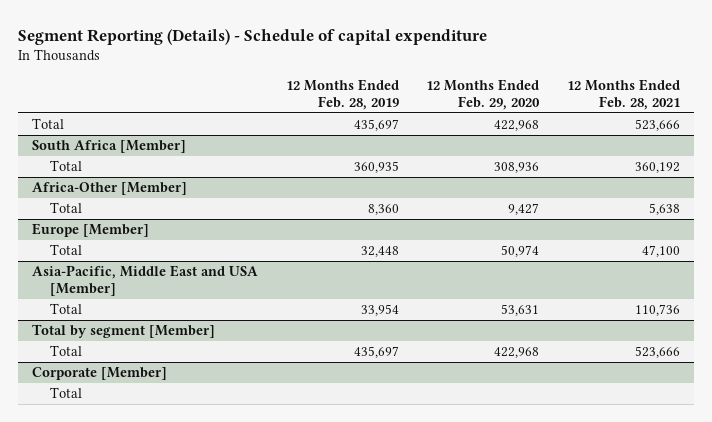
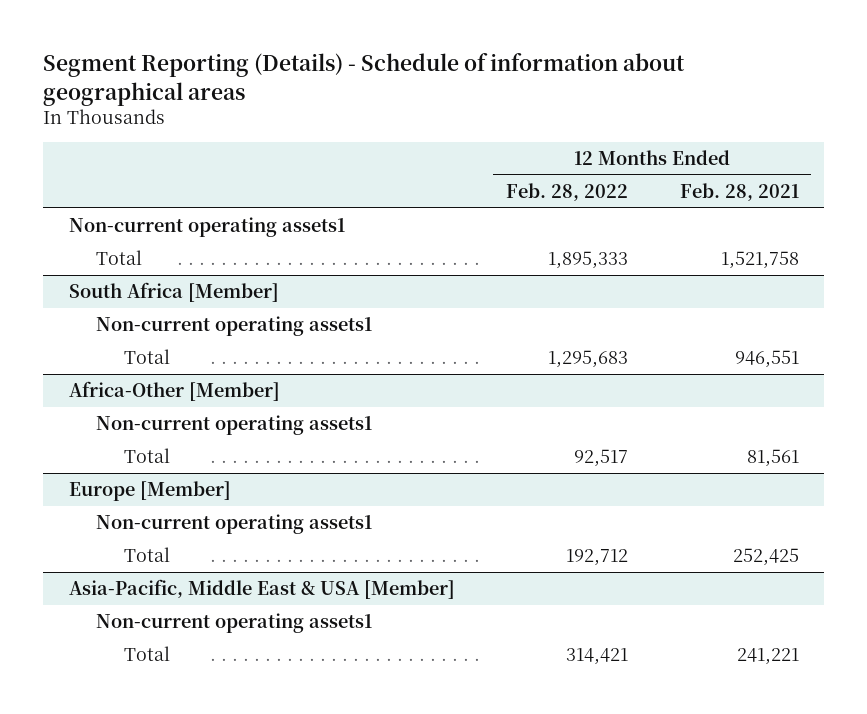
- Segment Reporting (Details) - Schedule of capital expenditure
+ Segment Reporting (Details) - Schedule of information about geographical areas
- | 12 Months Ended Feb. 28, 2019 | 12 Months Ended Feb. 29, 2020 | 12 Months Ended Feb. 28, 2021
+ | 12 Months Ended Feb. 28, 2022 | 12 Months Ended Feb. 28, 2021
- Total | 435,697 | 422,968 | 523,666
+ Non-current operating assets1
+ Total | 1,895,333 | 1,521,758
@ South Africa [Member]
- Total | 360,935 | 308,936 | 360,192
+ Non-current operating assets1
+ Total | 1,295,683 | 946,551
@ Africa-Other [Member]
- Total | 8,360 | 9,427 | 5,638
+ Non-current operating assets1
+ Total | 92,517 | 81,561
@ Europe [Member]
- Total | 32,448 | 50,974 | 47,100
- Asia-Pacific, Middle East and USA [Member]
- Total | 33,954 | 53,631 | 110,736
- Total by segment [Member]
- Total | 435,697 | 422,968 | 523,666
- Corporate [Member]
- Total
@ Europe [Member]
+ Non-current operating assets1
+ Total | 192,712 | 252,425
+ Asia-Pacific, Middle East & USA [Member]
+ Non-current operating assets1
+ Total | 314,421 | 241,221

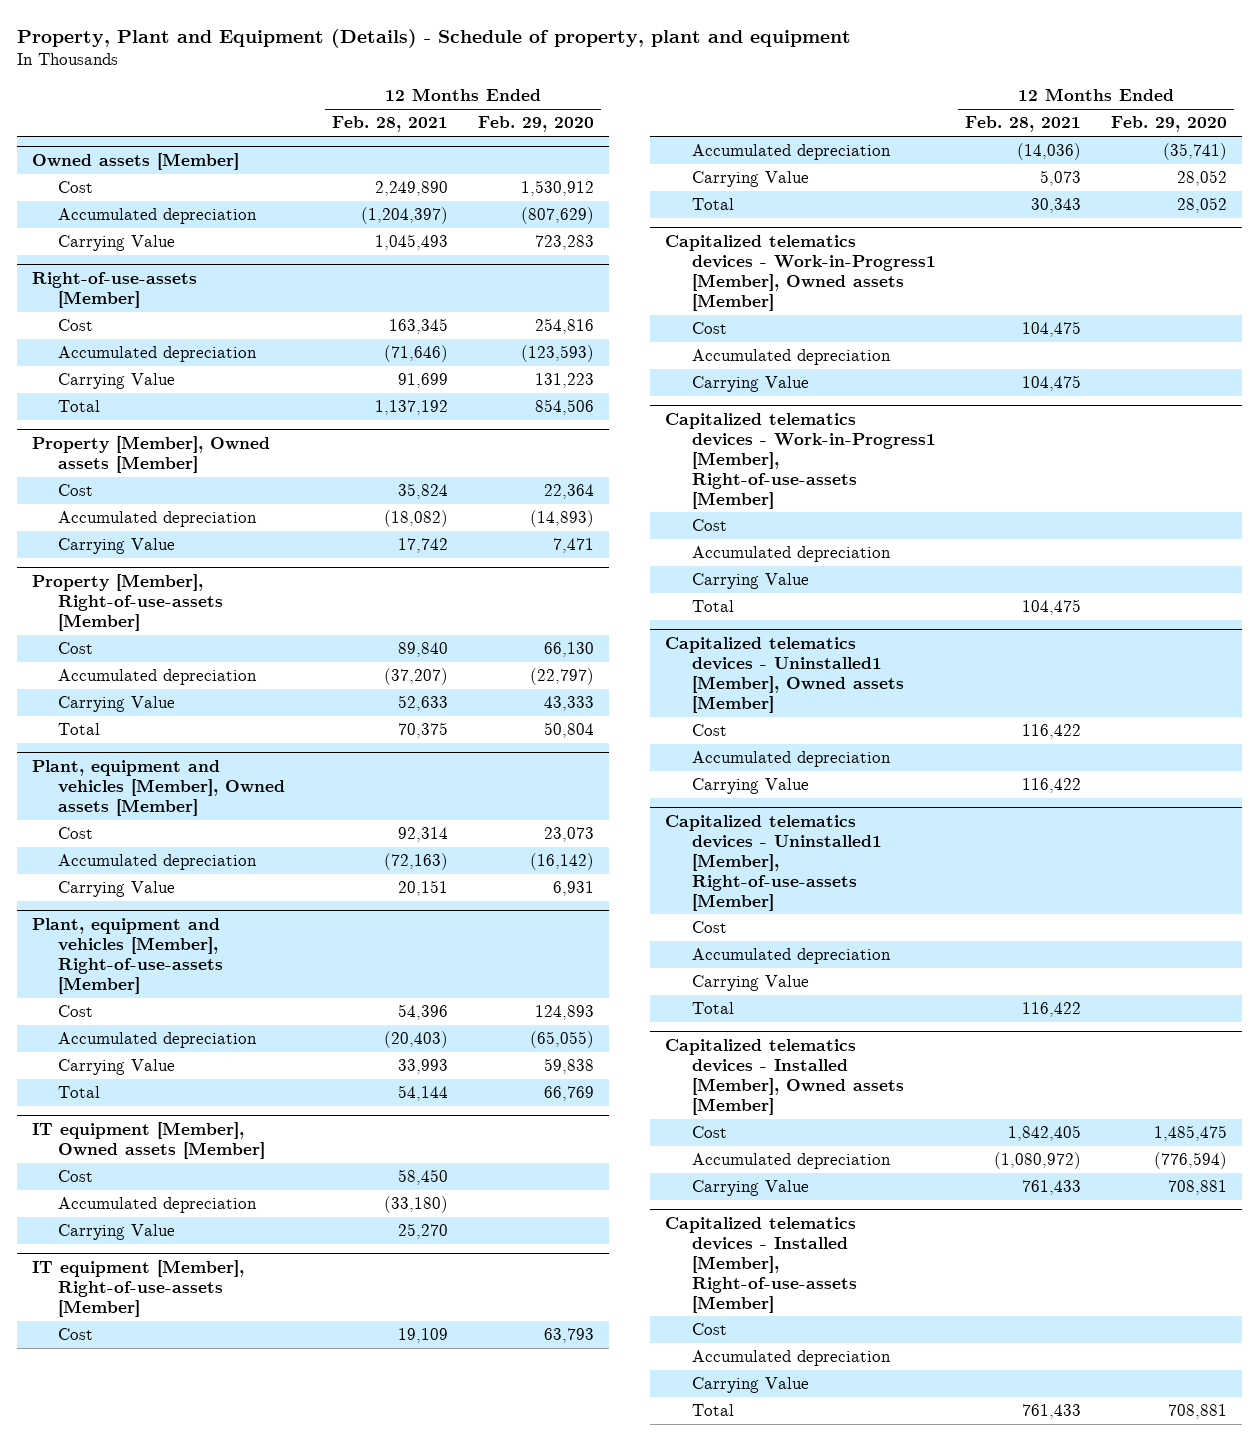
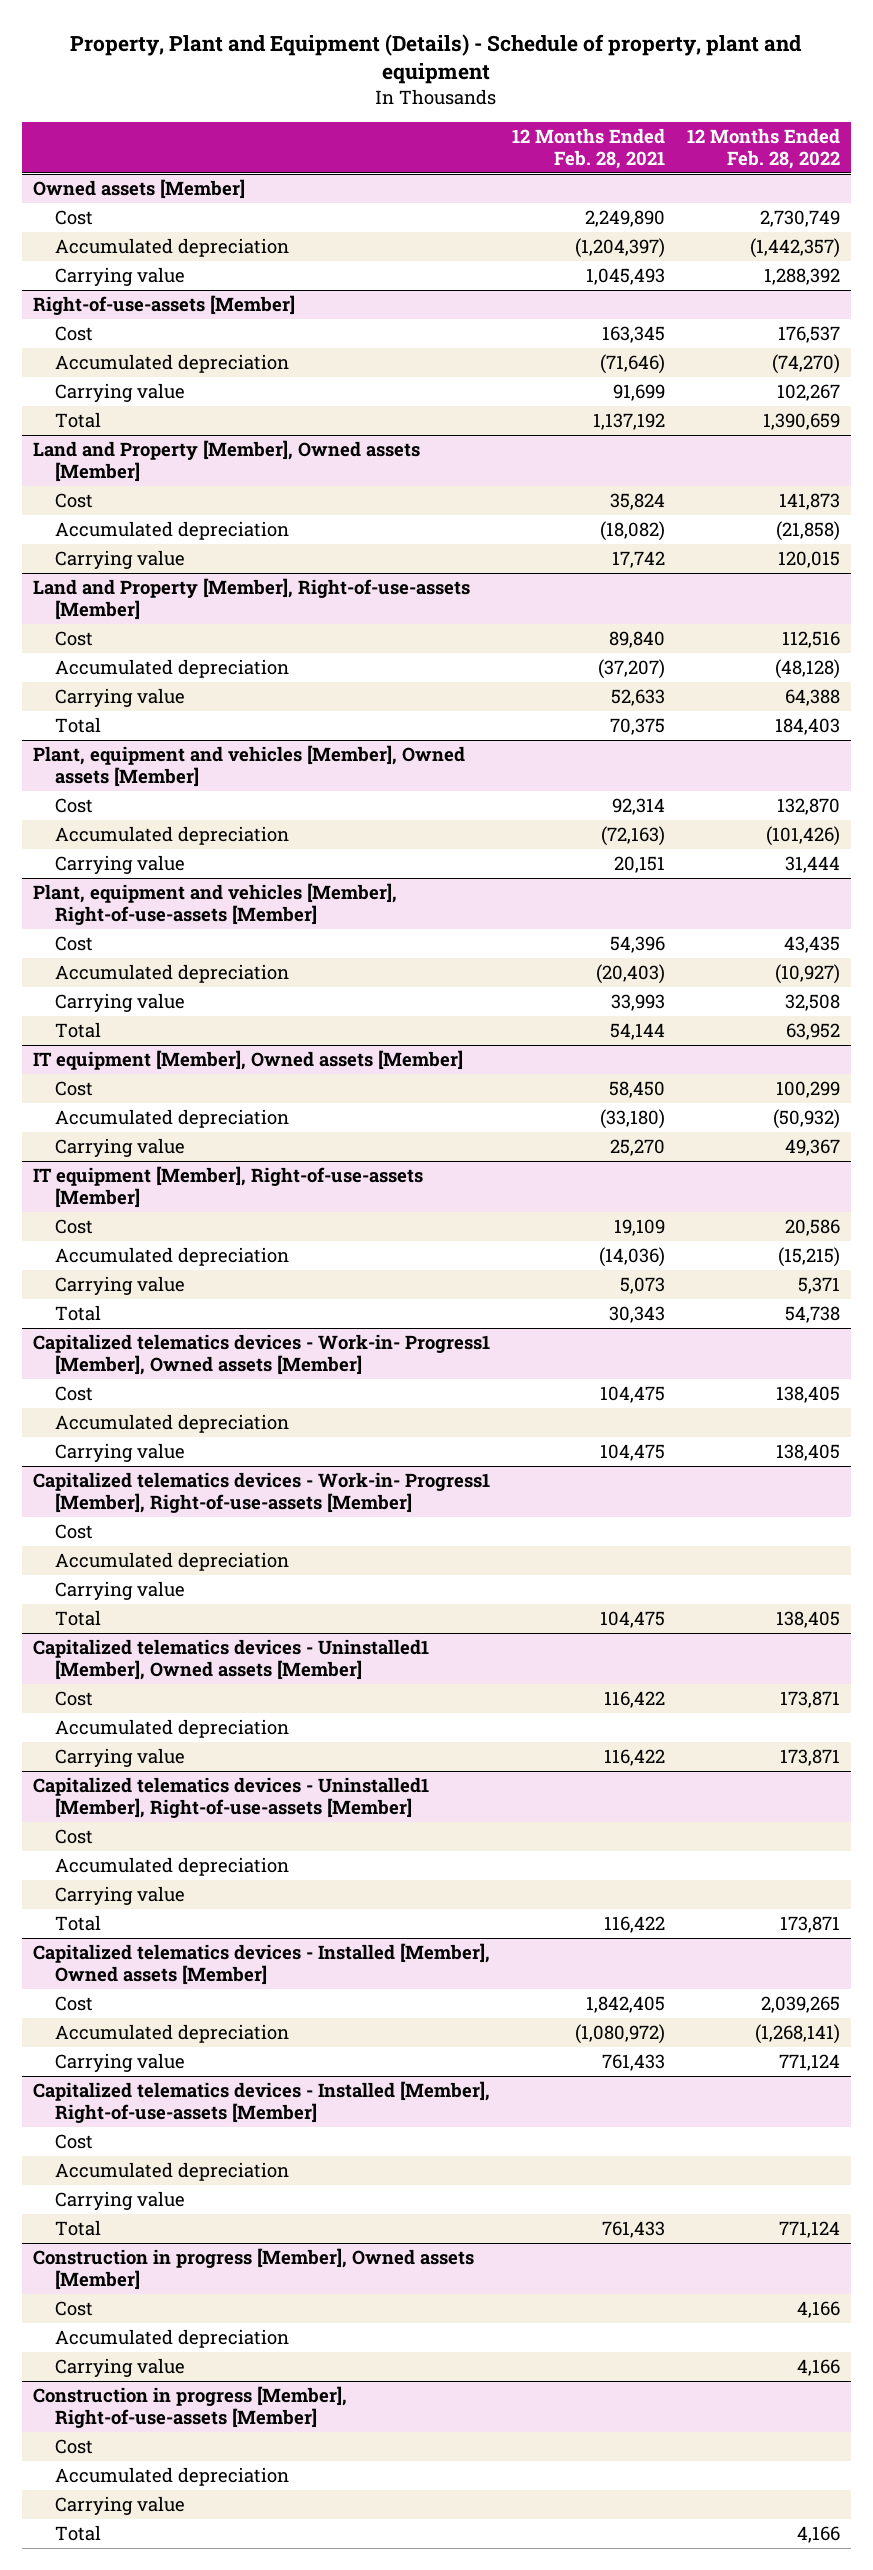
- | 12 Months Ended Feb. 28, 2021 | 12 Months Ended Feb. 29, 2020
+ | 12 Months Ended Feb. 28, 2021 | 12 Months Ended Feb. 28, 2022
@ Owned assets [Member]
- Carrying Value | 1,045,493 | 723,283
+ Carrying value | 1,045,493 | 1,288,392
@ Right-of-use-assets [Member]
- Carrying Value | 91,699 | 131,223
+ Carrying value | 91,699 | 102,267
- Property [Member], Owned assets [Member]
+ Land and Property [Member], Owned assets [Member]
- Carrying Value | 17,742 | 7,471
- Property [Member], Right-of-use-assets [Member]
+ Carrying value | 17,742 | 120,015
+ Land and Property [Member], Right-of-use-assets [Member]
- Carrying Value | 52,633 | 43,333
+ Carrying value | 52,633 | 64,388
@ Plant, equipment and vehicles [Member], Owned assets [Member]
- Carrying Value | 20,151 | 6,931
+ Carrying value | 20,151 | 31,444
@ Plant, equipment and vehicles [Member], Right-of-use-assets [Member]
- Carrying Value | 33,993 | 59,838
+ Carrying value | 33,993 | 32,508
@ IT equipment [Member], Owned assets [Member]
- Carrying Value | 25,270 |
+ Carrying value | 25,270 | 49,367
@ IT equipment [Member], Right-of-use-assets [Member]
- Carrying Value | 5,073 | 28,052
+ Carrying value | 5,073 | 5,371
- Capitalized telematics devices - Work-in-Progress1 [Member], Owned assets [Member]
+ Capitalized telematics devices - Work-in- Progress1 [Member], Owned assets [Member]
- Carrying Value | 104,475 |
- Capitalized telematics devices - Work-in-Progress1 [Member], Right-of-use-assets [Member]
+ Carrying value | 104,475 | 138,405
+ Capitalized telematics devices - Work-in- Progress1 [Member], Right-of-use-assets [Member]
- Carrying Value
+ Carrying value
@ Capitalized telematics devices - Uninstalled1 [Member], Owned assets [Member]
- Carrying Value | 116,422 |
+ Carrying value | 116,422 | 173,871
@ Capitalized telematics devices - Uninstalled1 [Member], Right-of-use-assets [Member]
- Carrying Value
+ Carrying value
@ Capitalized telematics devices - Installed [Member], Owned assets [Member]
- Carrying Value | 761,433 | 708,881
+ Carrying value | 761,433 | 771,124
@ Capitalized telematics devices - Installed [Member], Right-of-use-assets [Member]
- Carrying Value
+ Carrying value
+ Construction in progress [Member], Owned assets [Member]
+ Cost | | 4,166
+ Accumulated depreciation
+ Carrying value | | 4,166
+ Construction in progress [Member], Right-of-use-assets [Member]
+ Cost
+ Accumulated depreciation
+ Carrying value
+ Total | | 4,166

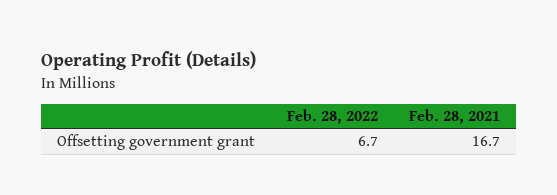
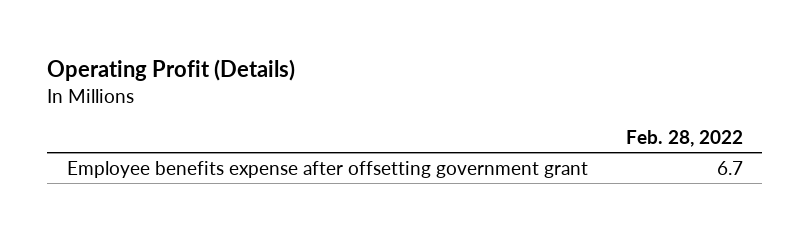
- | Feb. 28, 2022 | Feb. 28, 2021
+ | Feb. 28, 2022
- Offsetting government grant | 6.7 | 16.7
+ Employee benefits expense after offsetting government grant | 6.7

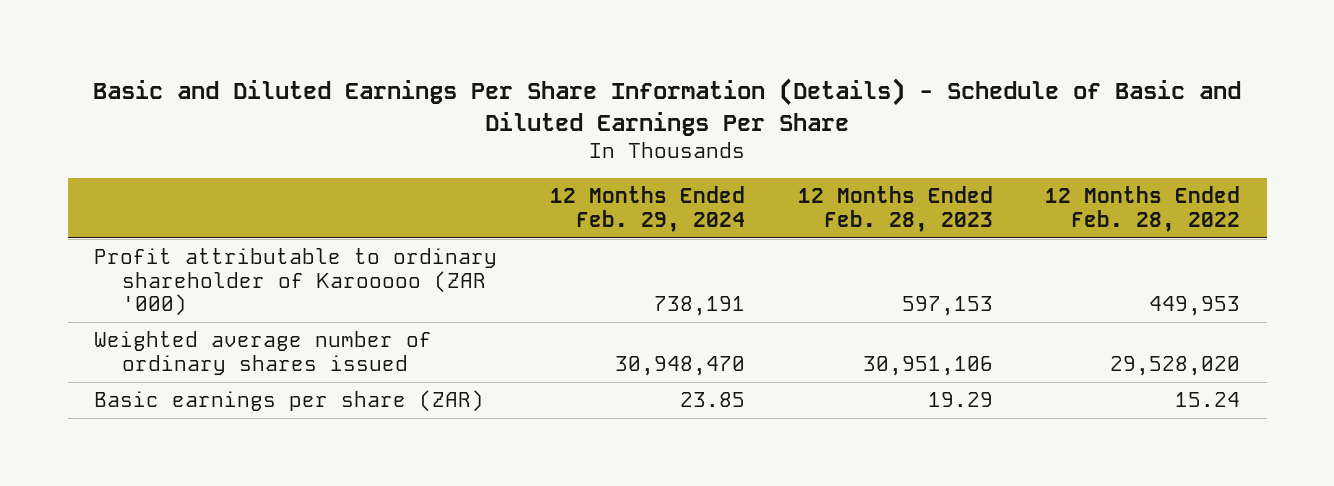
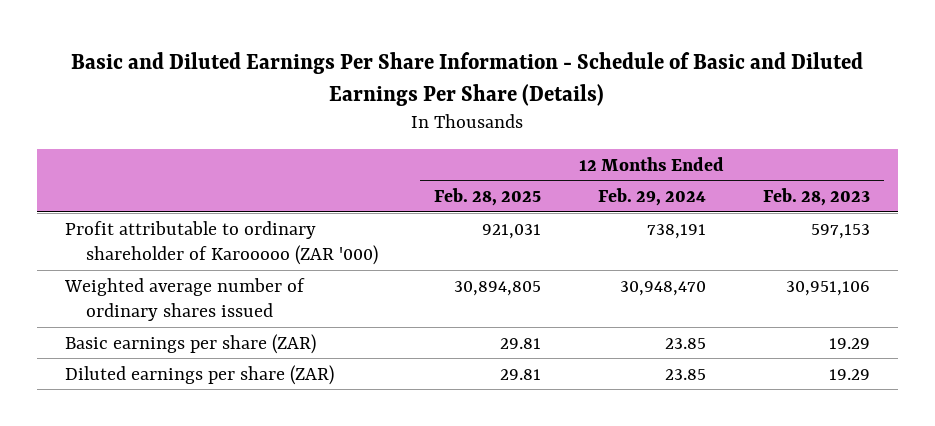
- Basic and Diluted Earnings Per Share Information (Details) - Schedule of Basic and Diluted Earnings Per Share
+ Basic and Diluted Earnings Per Share Information - Schedule of Basic and Diluted Earnings Per Share (Details)
- | 12 Months Ended Feb. 29, 2024 | 12 Months Ended Feb. 28, 2023 | 12 Months Ended Feb. 28, 2022
+ | 12 Months Ended Feb. 28, 2025 | 12 Months Ended Feb. 29, 2024 | 12 Months Ended Feb. 28, 2023
+ Diluted earnings per share (ZAR) | 29.81 | 23.85 | 19.29

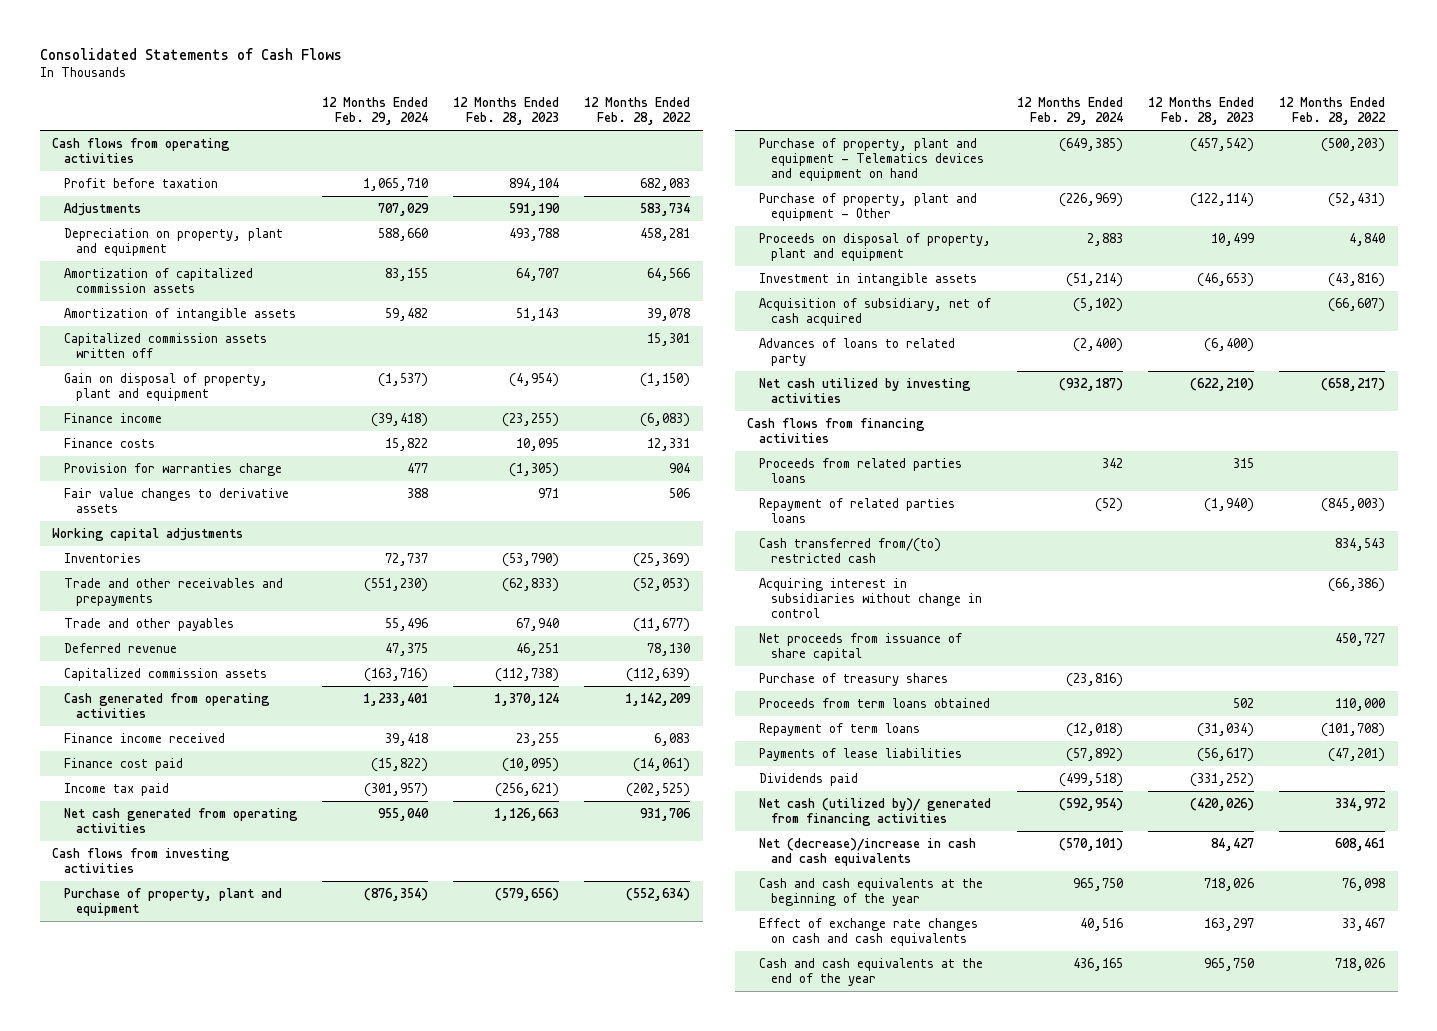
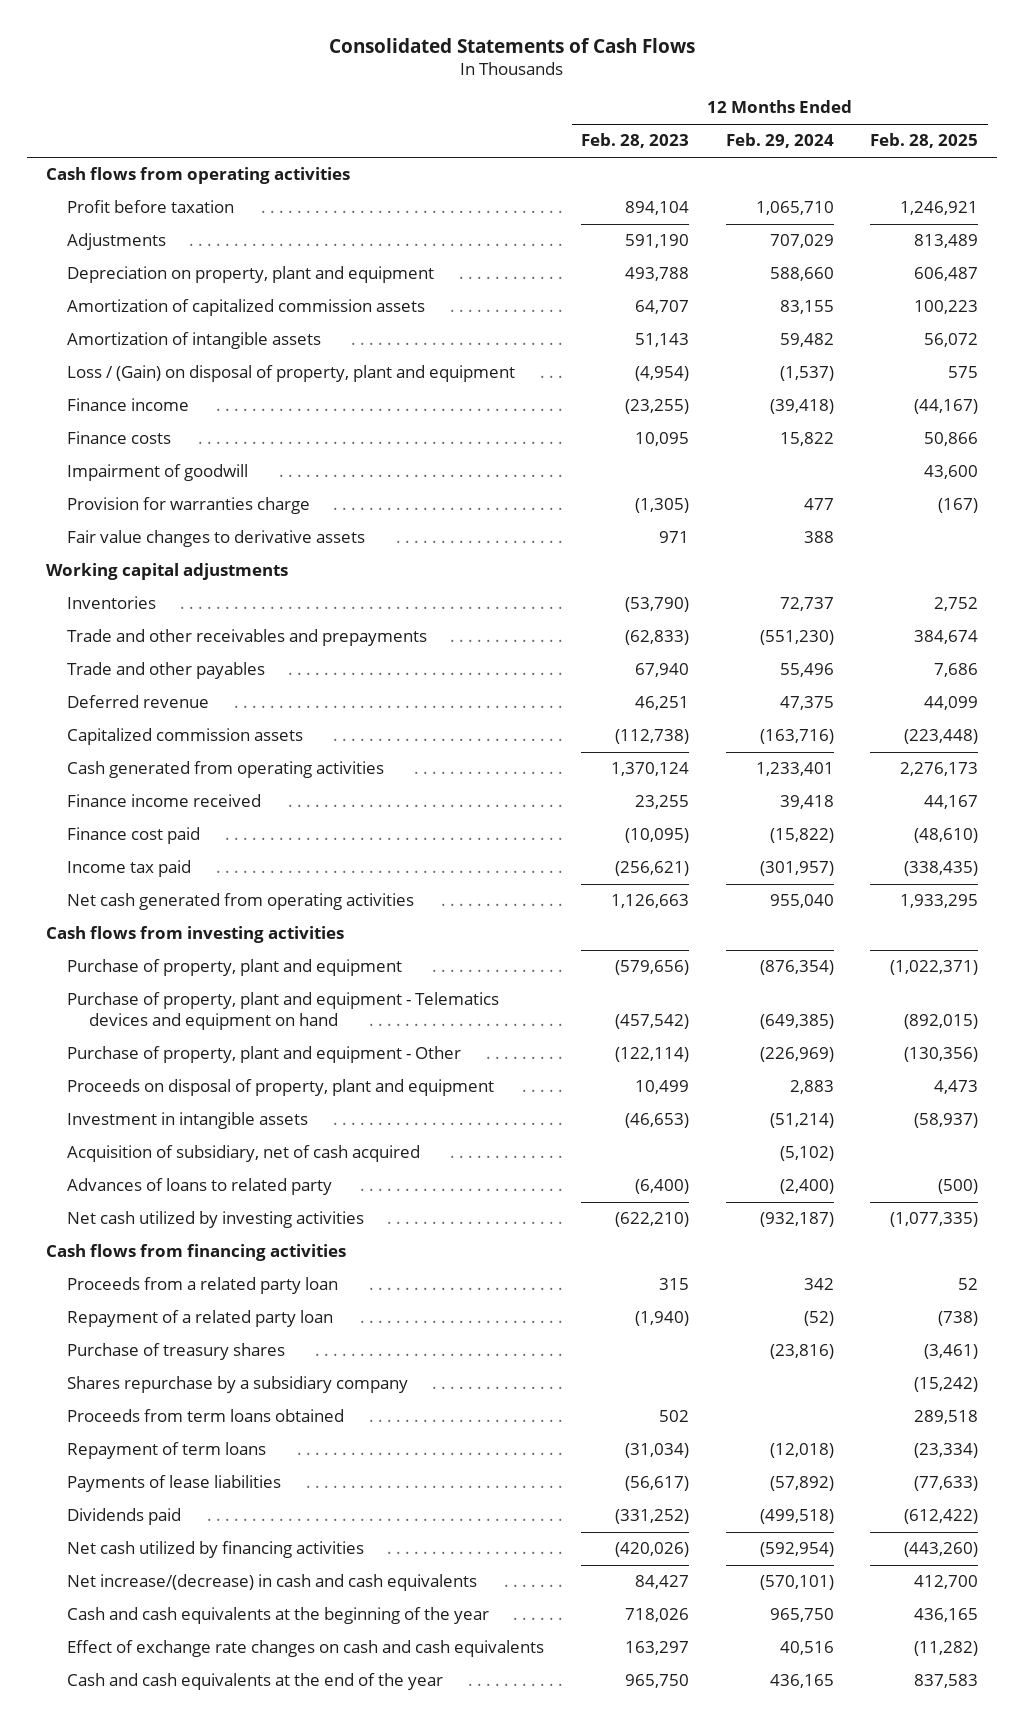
- | 12 Months Ended Feb. 29, 2024 | 12 Months Ended Feb. 28, 2023 | 12 Months Ended Feb. 28, 2022
+ | 12 Months Ended Feb. 28, 2023 | 12 Months Ended Feb. 29, 2024 | 12 Months Ended Feb. 28, 2025
- Capitalized commission assets written off | | | 15,301
- Gain on disposal of property, plant and equipment | (1,537) | (4,954) | (1,150)
+ Loss / (Gain) on disposal of property, plant and equipment | (4,954) | (1,537) | 575
+ Impairment of goodwill | | | 43,600
- Proceeds from related parties loans | 342 | 315 |
- Repayment of related parties loans | (52) | (1,940) | (845,003)
- Cash transferred from/(to) restricted cash | | | 834,543
- Acquiring interest in subsidiaries without change in control | | | (66,386)
- Net proceeds from issuance of share capital | | | 450,727
+ Proceeds from a related party loan | 315 | 342 | 52
+ Repayment of a related party loan | (1,940) | (52) | (738)
+ Shares repurchase by a subsidiary company | | | (15,242)
- Net cash (utilized by)/ generated from financing activities | (592,954) | (420,026) | 334,972
- Net (decrease)/increase in cash and cash equivalents | (570,101) | 84,427 | 608,461
+ Net cash utilized by financing activities | (420,026) | (592,954) | (443,260)
+ Net increase/(decrease) in cash and cash equivalents | 84,427 | (570,101) | 412,700

